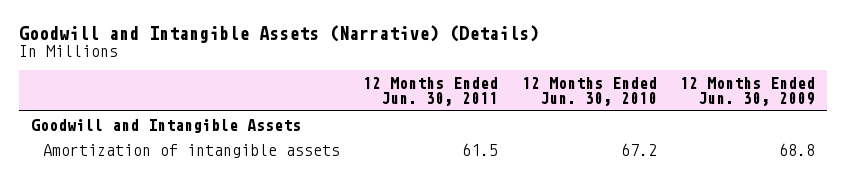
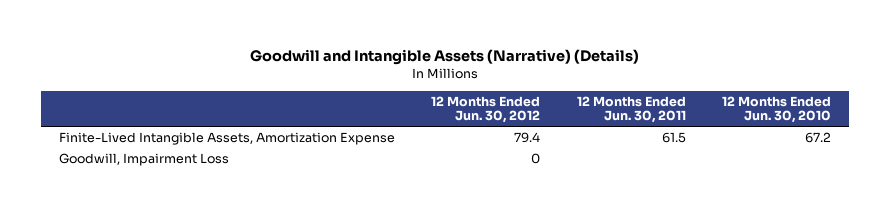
- | 12 Months Ended Jun. 30, 2011 | 12 Months Ended Jun. 30, 2010 | 12 Months Ended Jun. 30, 2009
+ | 12 Months Ended Jun. 30, 2012 | 12 Months Ended Jun. 30, 2011 | 12 Months Ended Jun. 30, 2010
- Goodwill and Intangible Assets
- Amortization of intangible assets | 61.5 | 67.2 | 68.8
+ Finite-Lived Intangible Assets, Amortization Expense | 79.4 | 61.5 | 67.2
+ Goodwill, Impairment Loss | 0 | |

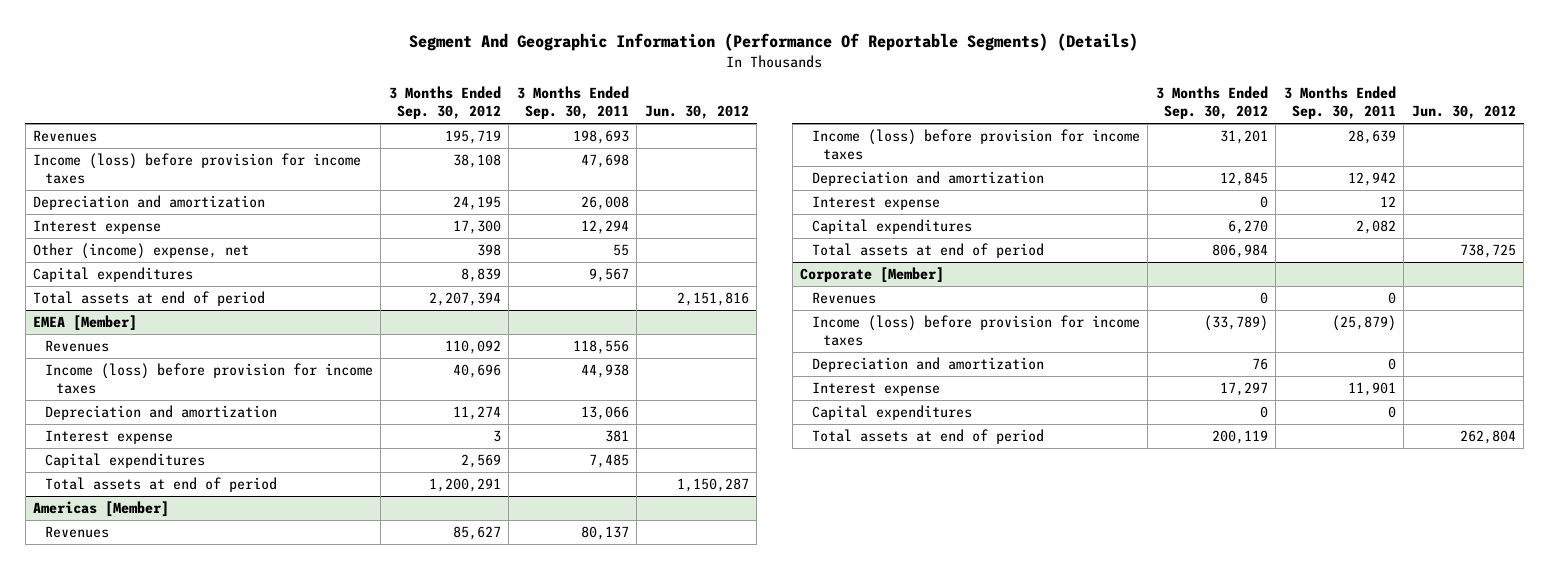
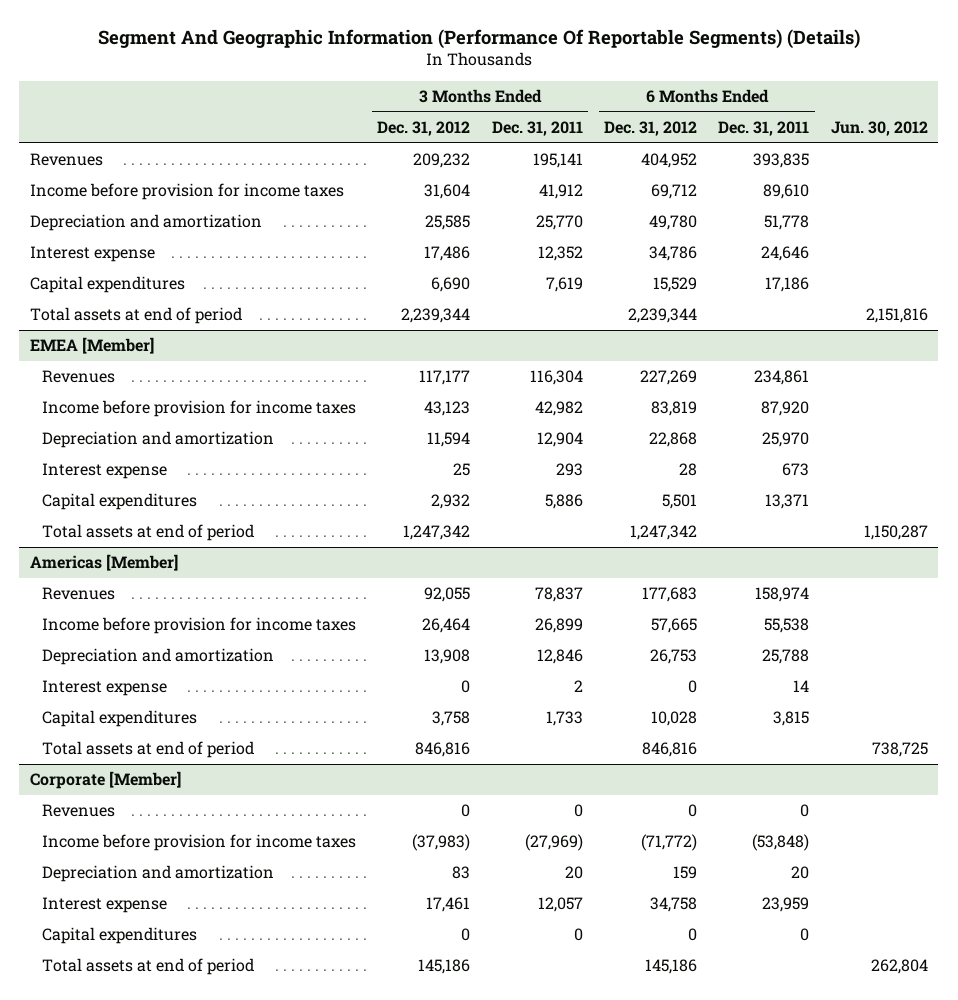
- | 3 Months Ended Sep. 30, 2012 | 3 Months Ended Sep. 30, 2011 | Jun. 30, 2012
+ | 3 Months Ended Dec. 31, 2012 | 3 Months Ended Dec. 31, 2011 | 6 Months Ended Dec. 31, 2012 | 6 Months Ended Dec. 31, 2011 | Jun. 30, 2012
- Income (loss) before provision for income taxes | 38,108 | 47,698 |
+ Income before provision for income taxes | 31,604 | 41,912 | 69,712 | 89,610 |
- Other (income) expense, net | 398 | 55 |
@ EMEA [Member]
- Income (loss) before provision for income taxes | 40,696 | 44,938 |
+ Income before provision for income taxes | 43,123 | 42,982 | 83,819 | 87,920 |
@ Americas [Member]
- Income (loss) before provision for income taxes | 31,201 | 28,639 |
+ Income before provision for income taxes | 26,464 | 26,899 | 57,665 | 55,538 |
@ Corporate [Member]
- Income (loss) before provision for income taxes | (33,789) | (25,879) |
+ Income before provision for income taxes | (37,983) | (27,969) | (71,772) | (53,848) |

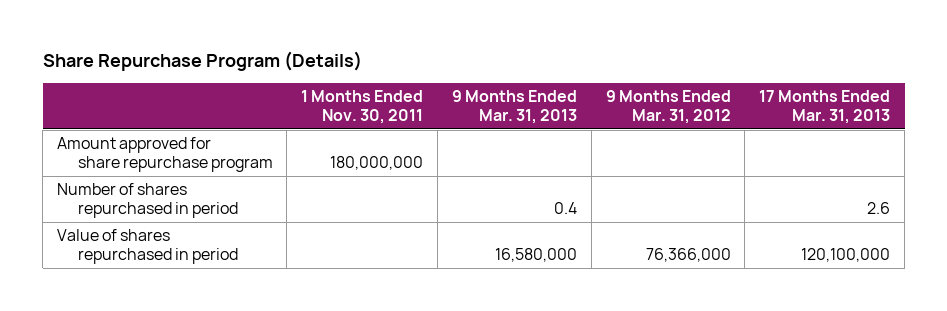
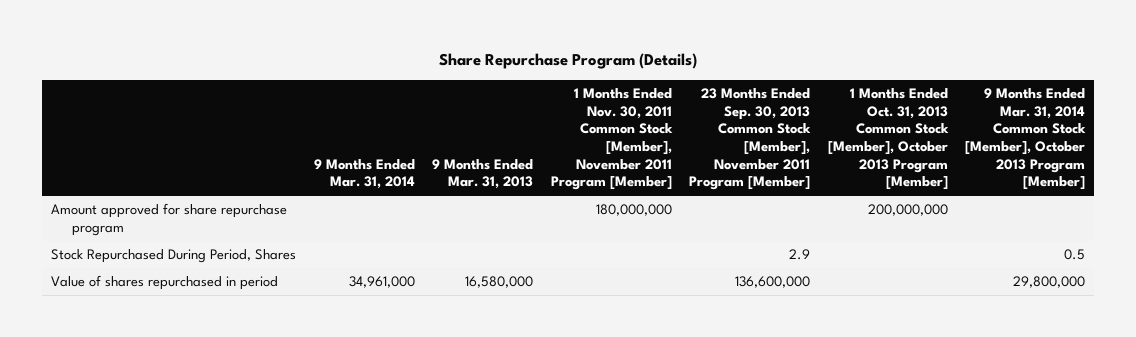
- | 1 Months Ended Nov. 30, 2011 | 9 Months Ended Mar. 31, 2013 | 9 Months Ended Mar. 31, 2012 | 17 Months Ended Mar. 31, 2013
+ | 9 Months Ended Mar. 31, 2014 | 9 Months Ended Mar. 31, 2013 | 1 Months Ended Nov. 30, 2011 Common Stock [Member], November 2011 Program [Member] | 23 Months Ended Sep. 30, 2013 Common Stock [Member], November 2011 Program [Member] | 1 Months Ended Oct. 31, 2013 Common Stock [Member], October 2013 Program [Member] | 9 Months Ended Mar. 31, 2014 Common Stock [Member], October 2013 Program [Member]
- Number of shares repurchased in period | | 0.4 | | 2.6
+ Stock Repurchased During Period, Shares | | | | 2.9 | | 0.5

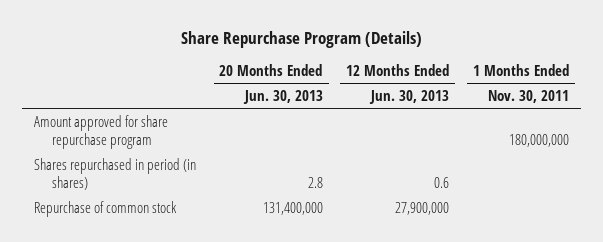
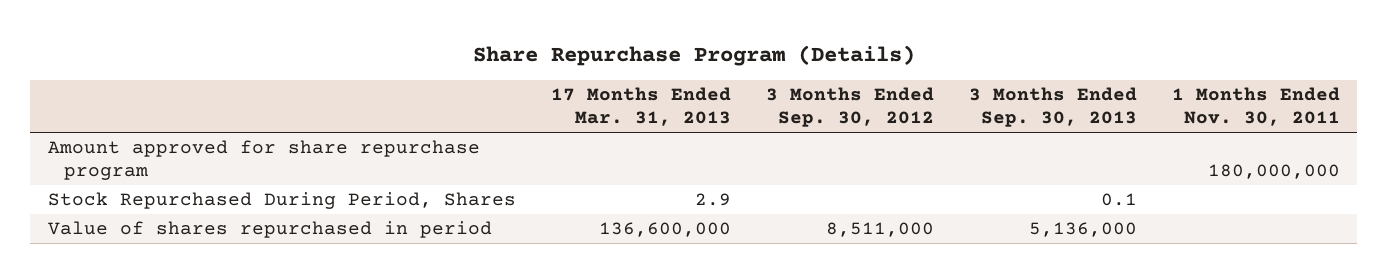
- | 20 Months Ended Jun. 30, 2013 | 12 Months Ended Jun. 30, 2013 | 1 Months Ended Nov. 30, 2011
+ | 17 Months Ended Mar. 31, 2013 | 3 Months Ended Sep. 30, 2012 | 3 Months Ended Sep. 30, 2013 | 1 Months Ended Nov. 30, 2011
- Shares repurchased in period (in shares) | 2.8 | 0.6 |
- Repurchase of common stock | 131,400,000 | 27,900,000 |
+ Stock Repurchased During Period, Shares | 2.9 | | 0.1 |
+ Value of shares repurchased in period | 136,600,000 | 8,511,000 | 5,136,000 |

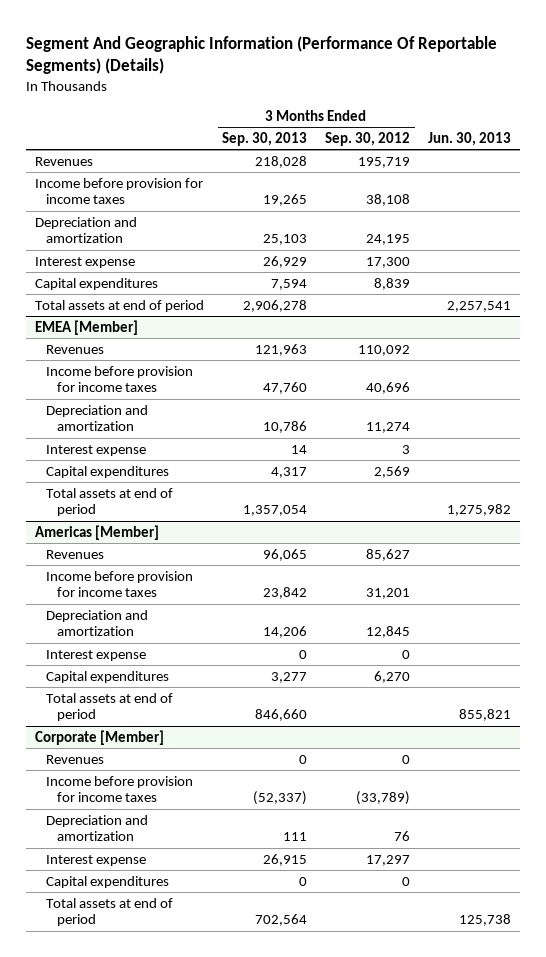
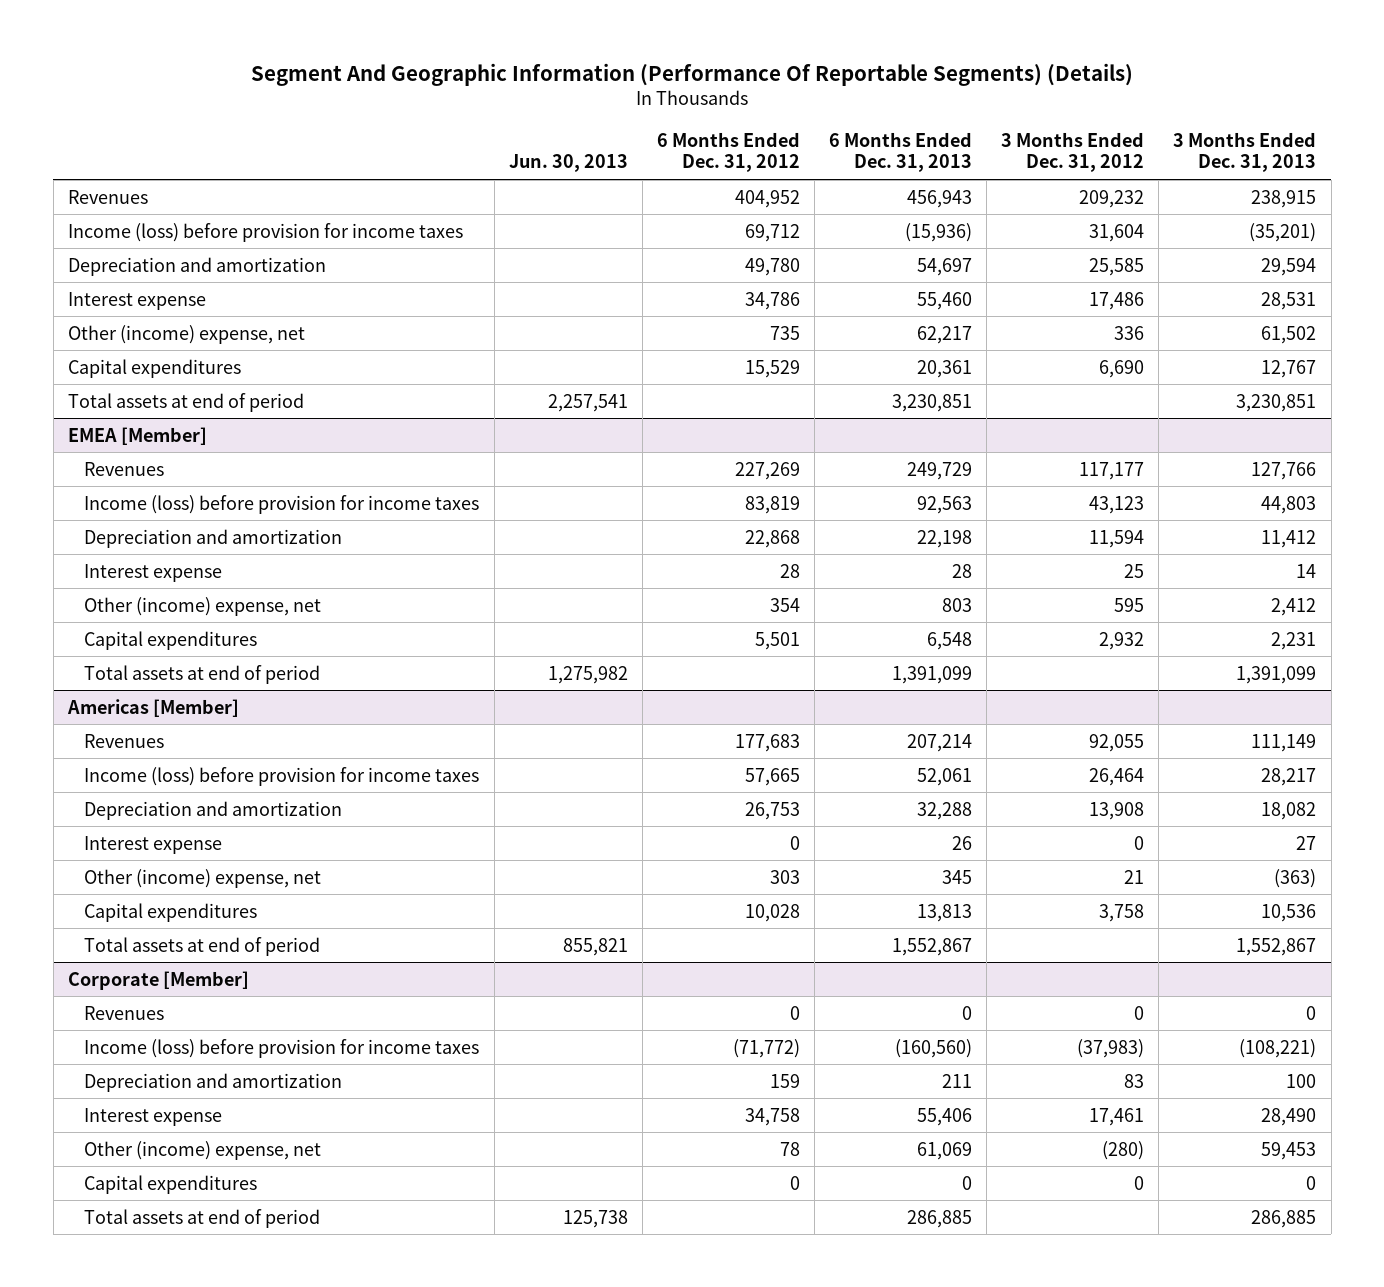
- | 3 Months Ended Sep. 30, 2013 | 3 Months Ended Sep. 30, 2012 | Jun. 30, 2013
+ | Jun. 30, 2013 | 6 Months Ended Dec. 31, 2012 | 6 Months Ended Dec. 31, 2013 | 3 Months Ended Dec. 31, 2012 | 3 Months Ended Dec. 31, 2013
- Income before provision for income taxes | 19,265 | 38,108 |
+ Income (loss) before provision for income taxes | | 69,712 | (15,936) | 31,604 | (35,201)
+ Other (income) expense, net | | 735 | 62,217 | 336 | 61,502
@ EMEA [Member]
- Income before provision for income taxes | 47,760 | 40,696 |
+ Income (loss) before provision for income taxes | | 83,819 | 92,563 | 43,123 | 44,803
+ Other (income) expense, net | | 354 | 803 | 595 | 2,412
@ Americas [Member]
- Income before provision for income taxes | 23,842 | 31,201 |
+ Income (loss) before provision for income taxes | | 57,665 | 52,061 | 26,464 | 28,217
+ Other (income) expense, net | | 303 | 345 | 21 | (363)
@ Corporate [Member]
- Income before provision for income taxes | (52,337) | (33,789) |
+ Income (loss) before provision for income taxes | | (71,772) | (160,560) | (37,983) | (108,221)
+ Other (income) expense, net | | 78 | 61,069 | (280) | 59,453

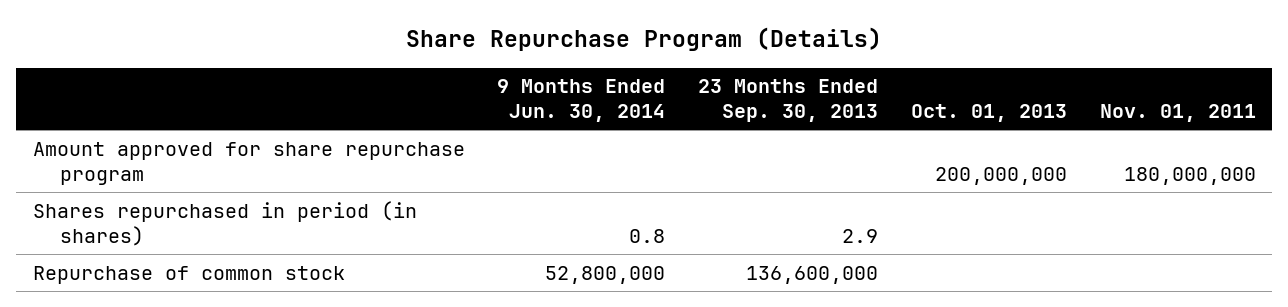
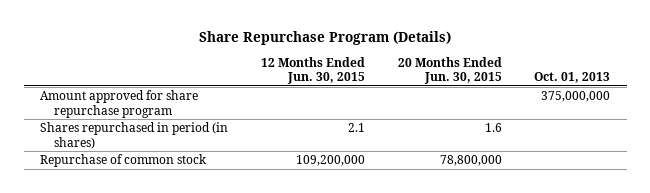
- | 9 Months Ended Jun. 30, 2014 | 23 Months Ended Sep. 30, 2013 | Oct. 01, 2013 | Nov. 01, 2011
+ | 12 Months Ended Jun. 30, 2015 | 20 Months Ended Jun. 30, 2015 | Oct. 01, 2013
- Amount approved for share repurchase program | | | 200,000,000 | 180,000,000
+ Amount approved for share repurchase program | | | 375,000,000

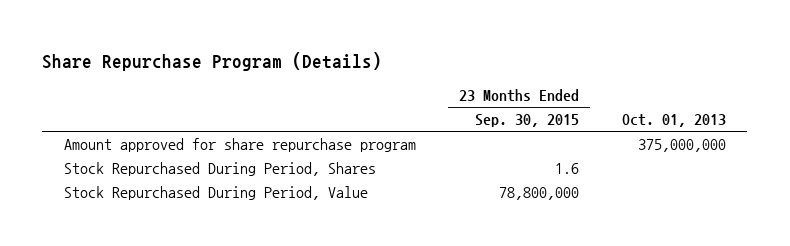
- | 12 Months Ended Jun. 30, 2015 | 20 Months Ended Jun. 30, 2015 | Oct. 01, 2013
+ | 23 Months Ended Sep. 30, 2015 | Oct. 01, 2013
- Shares repurchased in period (in shares) | 2.1 | 1.6 |
- Repurchase of common stock | 109,200,000 | 78,800,000 |
+ Stock Repurchased During Period, Shares | 1.6 |
+ Stock Repurchased During Period, Value | 78,800,000 |

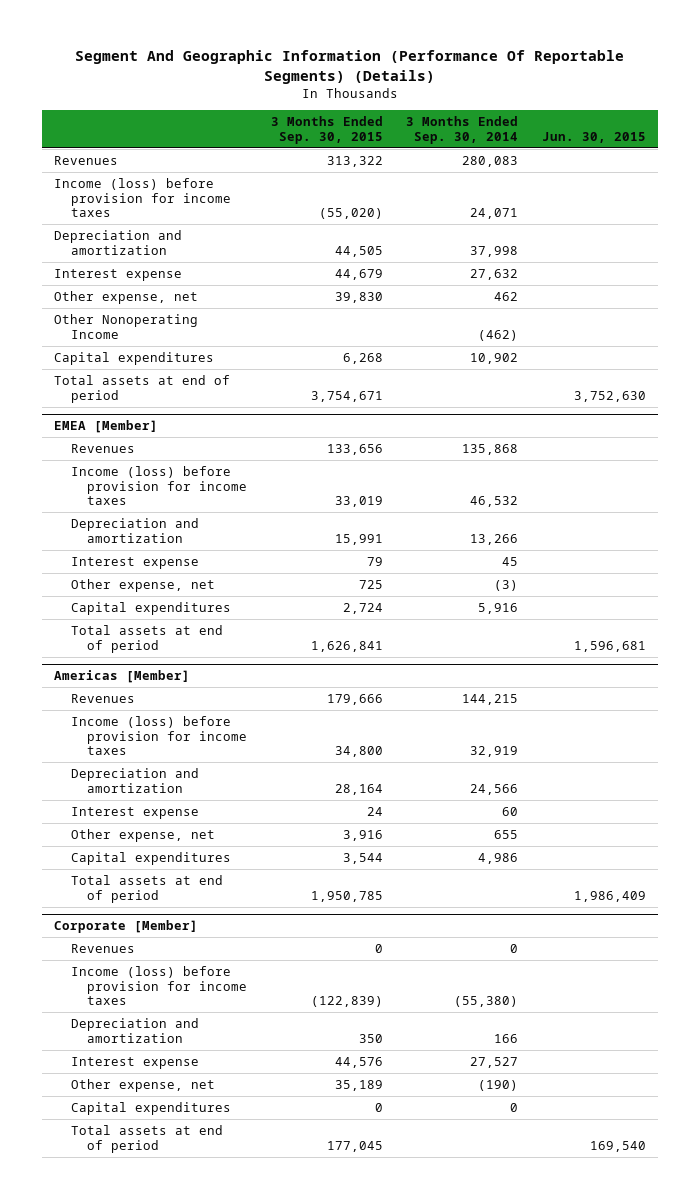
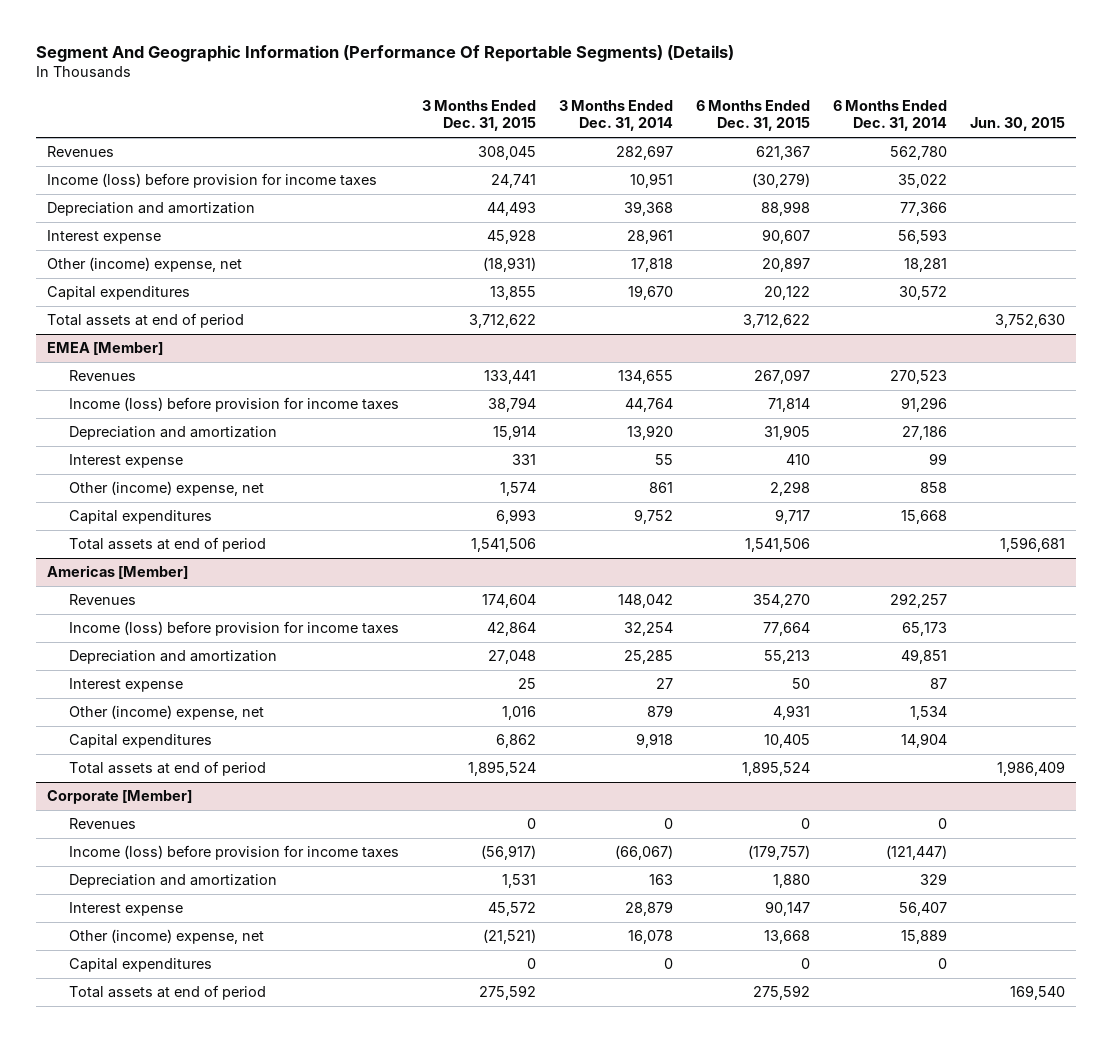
- | 3 Months Ended Sep. 30, 2015 | 3 Months Ended Sep. 30, 2014 | Jun. 30, 2015
+ | 3 Months Ended Dec. 31, 2015 | 3 Months Ended Dec. 31, 2014 | 6 Months Ended Dec. 31, 2015 | 6 Months Ended Dec. 31, 2014 | Jun. 30, 2015
- Other expense, net | 39,830 | 462 |
- Other Nonoperating Income | | (462) |
+ Other (income) expense, net | (18,931) | 17,818 | 20,897 | 18,281 |
@ EMEA [Member]
- Other expense, net | 725 | (3) |
+ Other (income) expense, net | 1,574 | 861 | 2,298 | 858 |
@ Americas [Member]
- Other expense, net | 3,916 | 655 |
+ Other (income) expense, net | 1,016 | 879 | 4,931 | 1,534 |
@ Corporate [Member]
- Other expense, net | 35,189 | (190) |
+ Other (income) expense, net | (21,521) | 16,078 | 13,668 | 15,889 |

